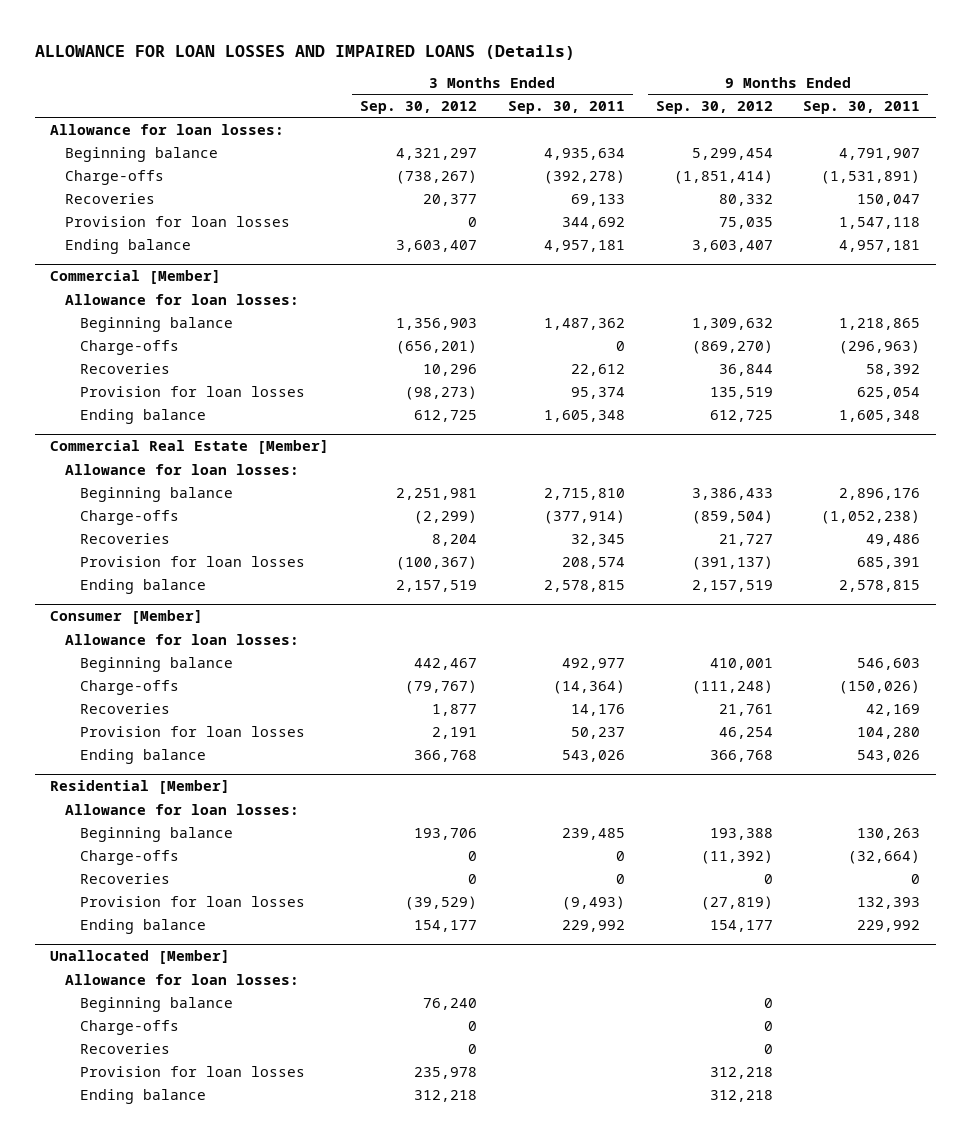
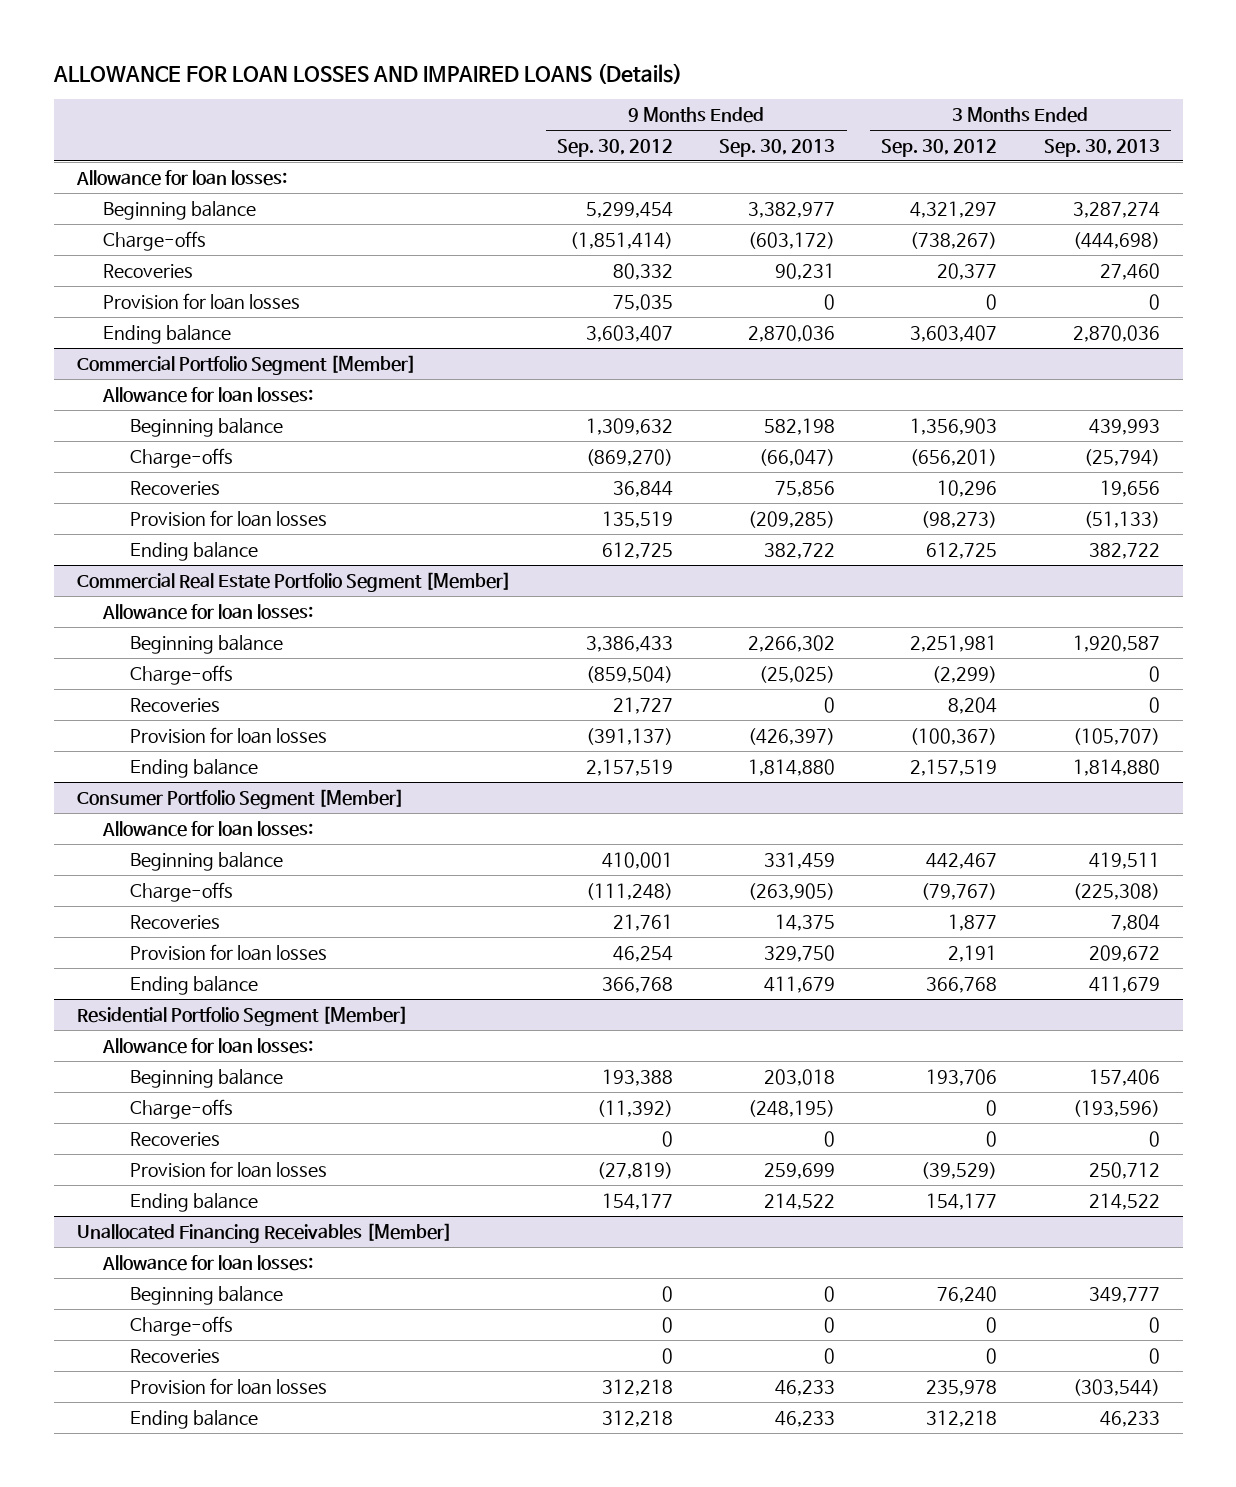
- | 3 Months Ended Sep. 30, 2012 | 3 Months Ended Sep. 30, 2011 | 9 Months Ended Sep. 30, 2012 | 9 Months Ended Sep. 30, 2011
+ | 9 Months Ended Sep. 30, 2012 | 9 Months Ended Sep. 30, 2013 | 3 Months Ended Sep. 30, 2012 | 3 Months Ended Sep. 30, 2013
- Commercial [Member]
+ Commercial Portfolio Segment [Member]
- Commercial Real Estate [Member]
+ Commercial Real Estate Portfolio Segment [Member]
- Consumer [Member]
+ Consumer Portfolio Segment [Member]
- Residential [Member]
+ Residential Portfolio Segment [Member]
- Unallocated [Member]
+ Unallocated Financing Receivables [Member]

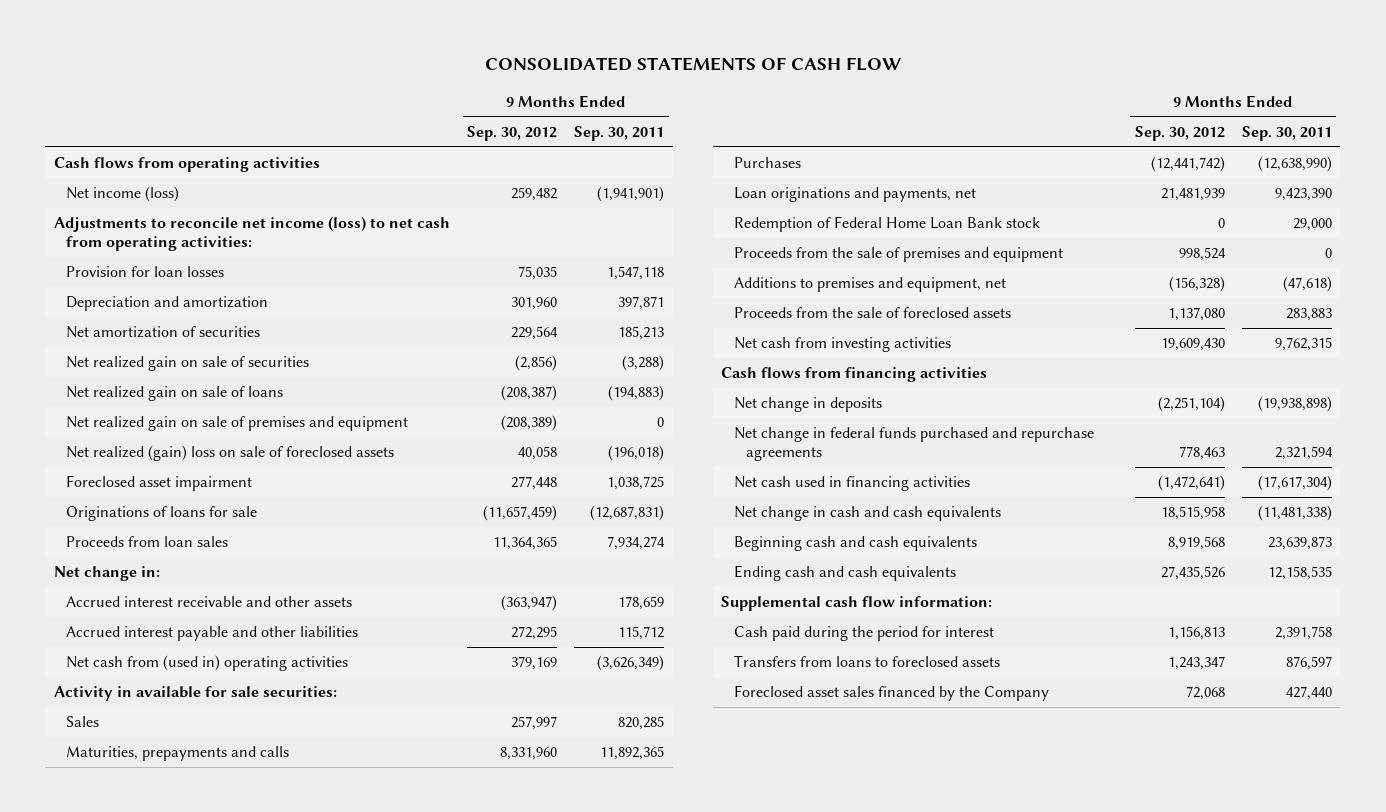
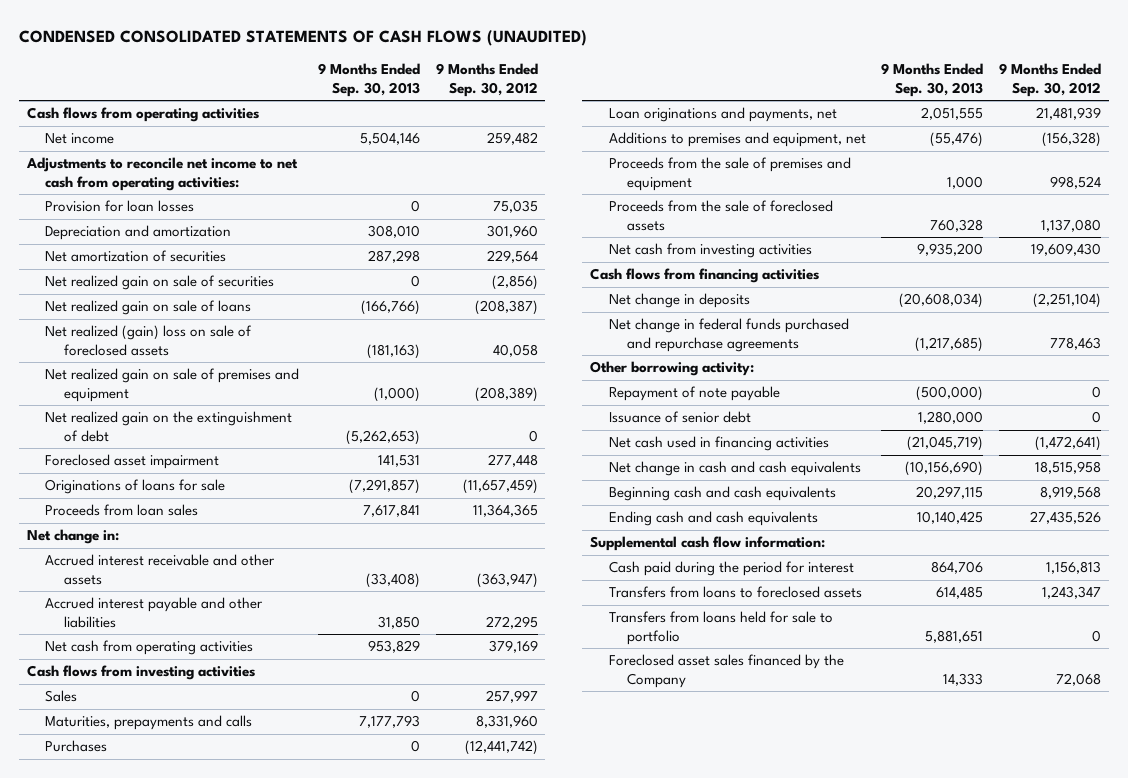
- CONSOLIDATED STATEMENTS OF CASH FLOW
+ CONDENSED CONSOLIDATED STATEMENTS OF CASH FLOWS (UNAUDITED)
- | 9 Months Ended Sep. 30, 2012 | 9 Months Ended Sep. 30, 2011
+ | 9 Months Ended Sep. 30, 2013 | 9 Months Ended Sep. 30, 2012
- Net income (loss) | 259,482 | (1,941,901)
- Adjustments to reconcile net income (loss) to net cash from operating activities:
+ Net income | 5,504,146 | 259,482
+ Adjustments to reconcile net income to net cash from operating activities:
moved down: Net realized gain on sale of premises and equipment | (1,000) | (208,389)
+ Net realized gain on the extinguishment of debt | (5,262,653) | 0
- Net cash from (used in) operating activities | 379,169 | (3,626,349)
- Activity in available for sale securities:
+ Net cash from operating activities | 953,829 | 379,169
+ Cash flows from investing activities
- Redemption of Federal Home Loan Bank stock | 0 | 29,000
moved down: Proceeds from the sale of premises and equipment | 1,000 | 998,524
+ Other borrowing activity:
+ Repayment of note payable | (500,000) | 0
+ Issuance of senior debt | 1,280,000 | 0
+ Transfers from loans held for sale to portfolio | 5,881,651 | 0

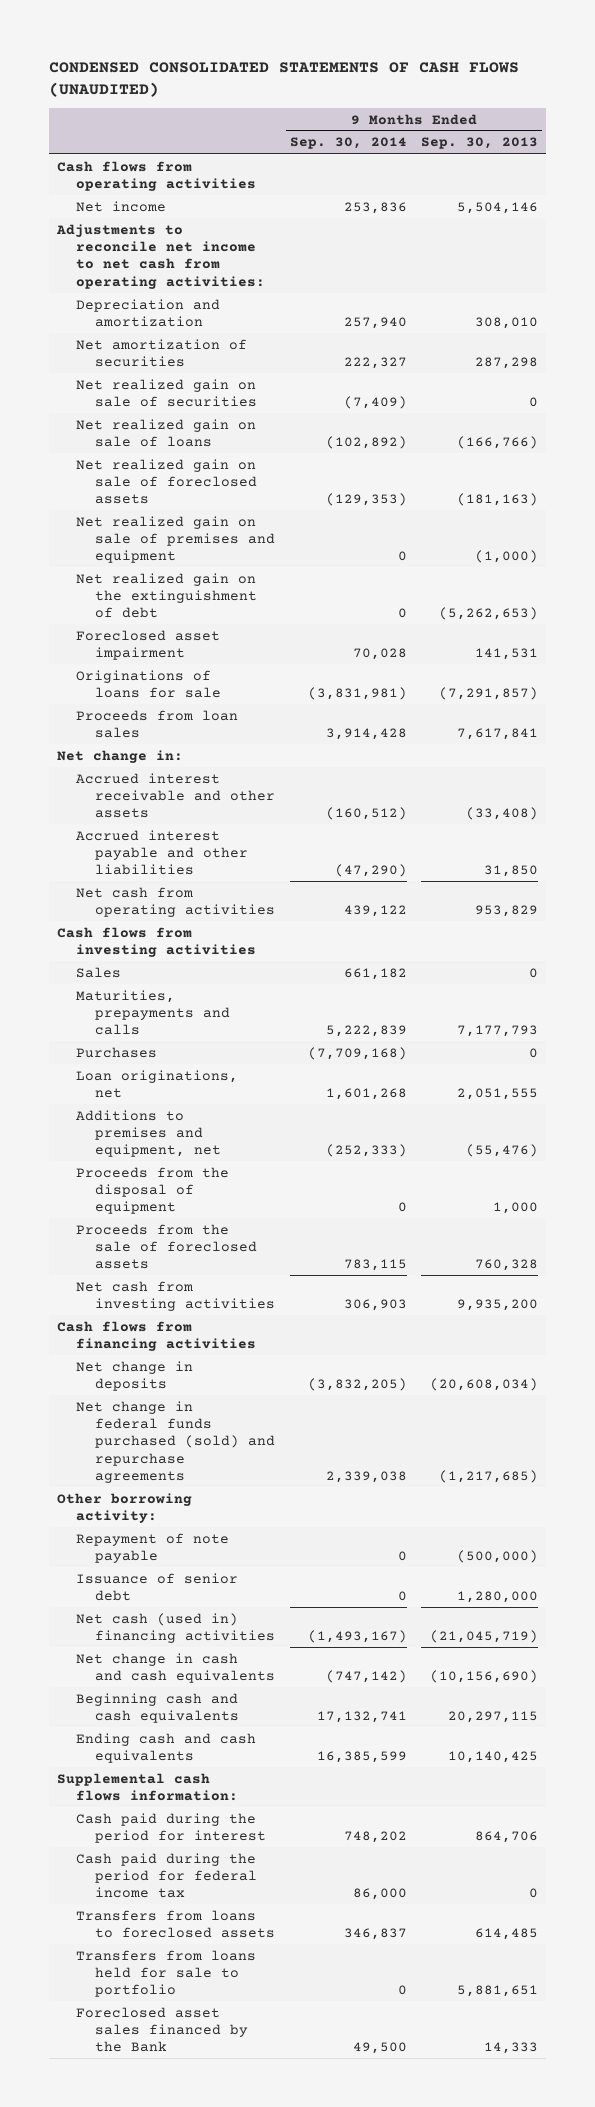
- | 9 Months Ended Sep. 30, 2013 | 9 Months Ended Sep. 30, 2012
+ | 9 Months Ended Sep. 30, 2014 | 9 Months Ended Sep. 30, 2013
- Provision for loan losses | 0 | 75,035
- Net realized (gain) loss on sale of foreclosed assets | (181,163) | 40,058
+ Net realized gain on sale of foreclosed assets | (129,353) | (181,163)
- Loan originations and payments, net | 2,051,555 | 21,481,939
+ Loan originations, net | 1,601,268 | 2,051,555
- Proceeds from the sale of premises and equipment | 1,000 | 998,524
+ Proceeds from the disposal of equipment | 0 | 1,000
- Net change in federal funds purchased and repurchase agreements | (1,217,685) | 778,463
+ Net change in federal funds purchased (sold) and repurchase agreements | 2,339,038 | (1,217,685)
- Net cash used in financing activities | (21,045,719) | (1,472,641)
+ Net cash (used in) financing activities | (1,493,167) | (21,045,719)
- Supplemental cash flow information:
+ Supplemental cash flows information:
+ Cash paid during the period for federal income tax | 86,000 | 0
- Foreclosed asset sales financed by the Company | 14,333 | 72,068
+ Foreclosed asset sales financed by the Bank | 49,500 | 14,333

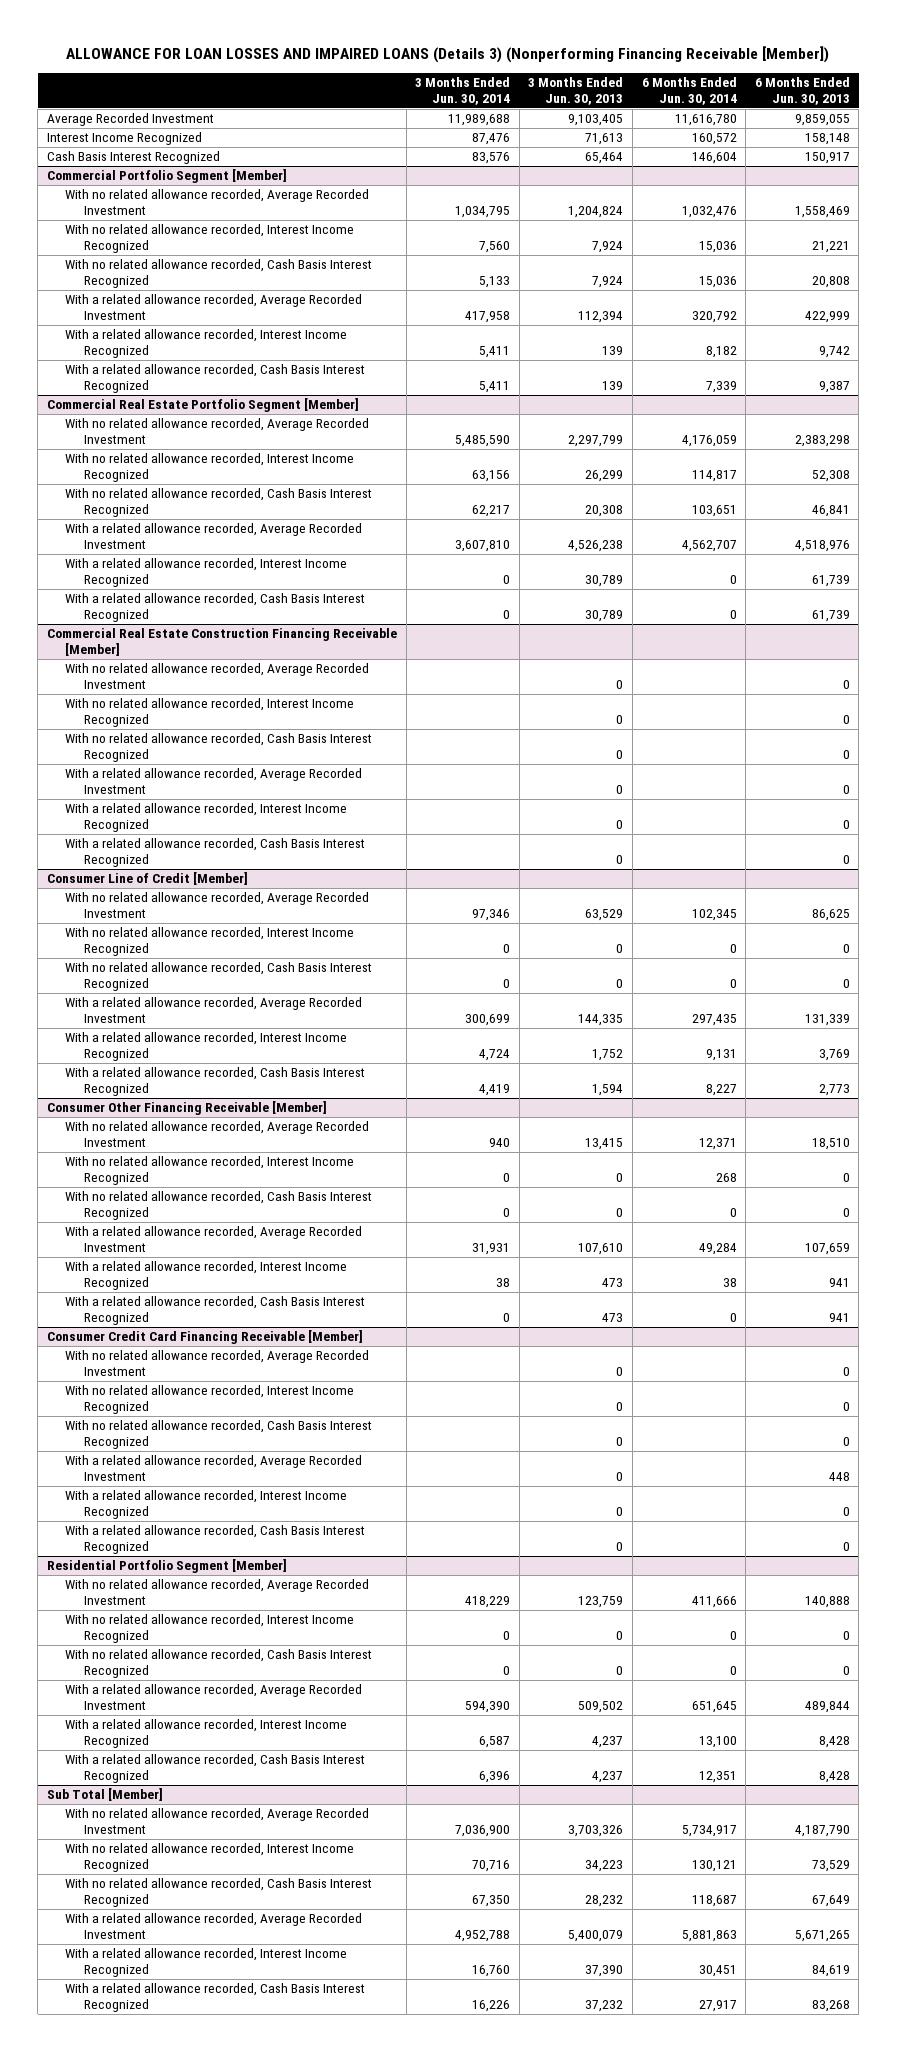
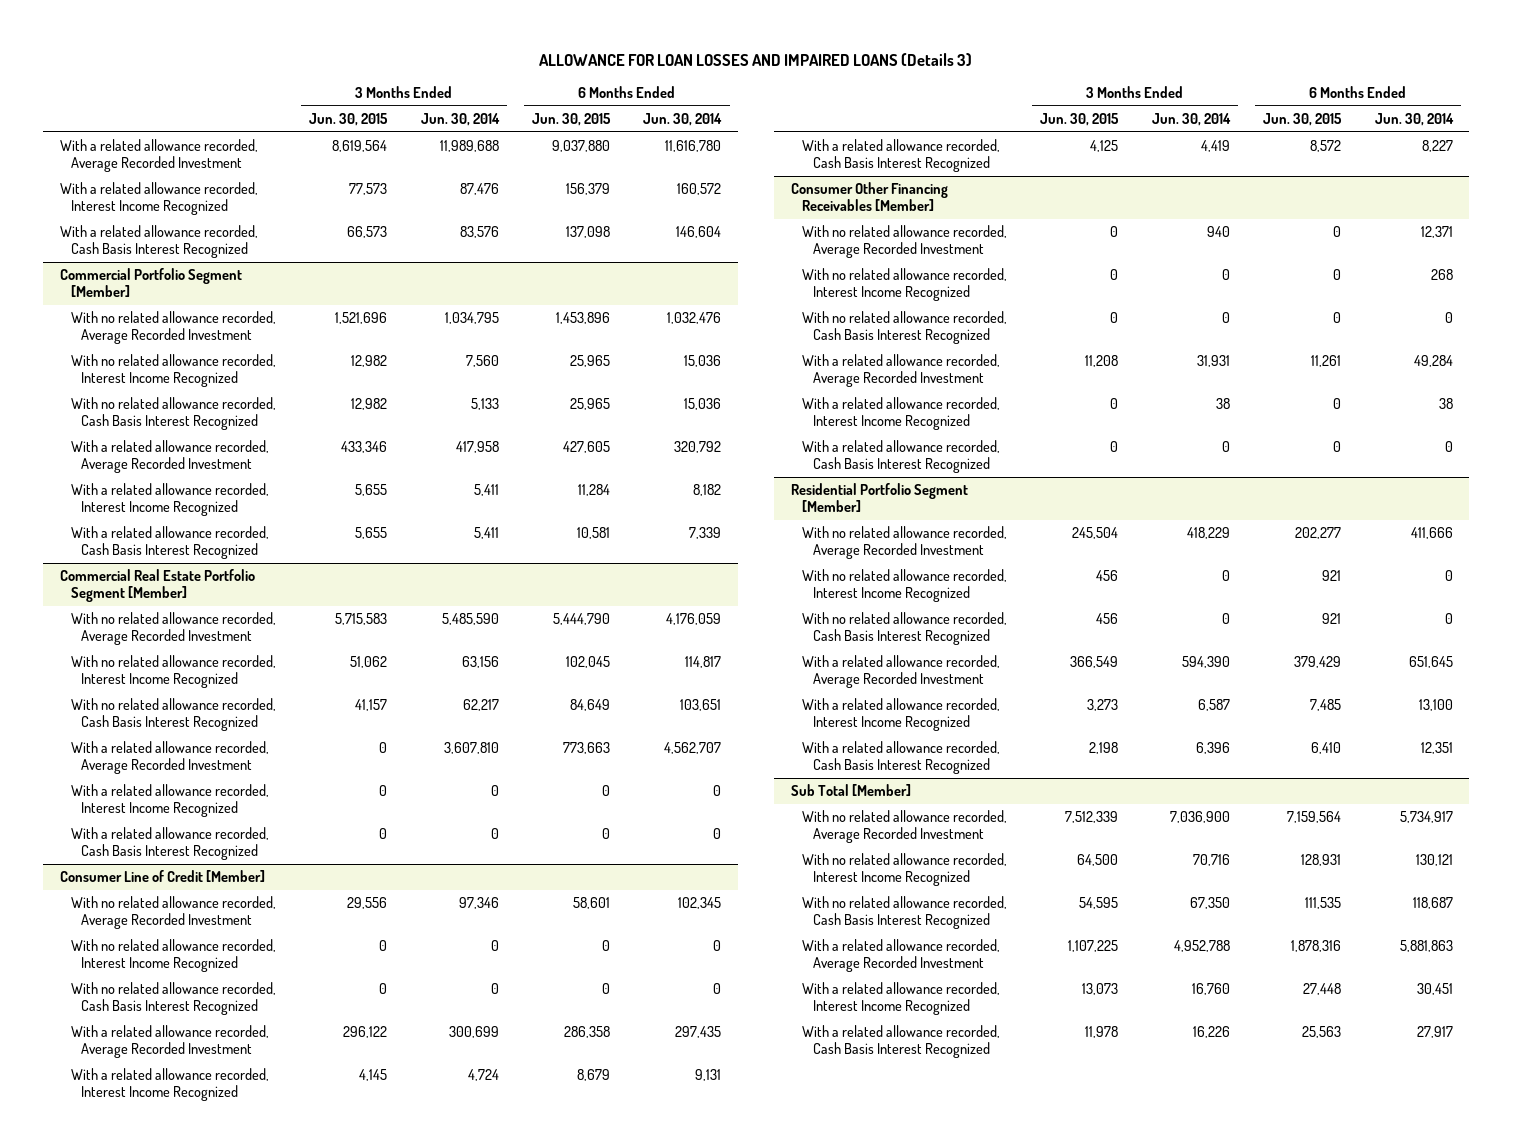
- ALLOWANCE FOR LOAN LOSSES AND IMPAIRED LOANS (Details 3) (Nonperforming Financing Receivable [Member])
+ ALLOWANCE FOR LOAN LOSSES AND IMPAIRED LOANS (Details 3)
- | 3 Months Ended Jun. 30, 2014 | 3 Months Ended Jun. 30, 2013 | 6 Months Ended Jun. 30, 2014 | 6 Months Ended Jun. 30, 2013
+ | 3 Months Ended Jun. 30, 2015 | 3 Months Ended Jun. 30, 2014 | 6 Months Ended Jun. 30, 2015 | 6 Months Ended Jun. 30, 2014
- Average Recorded Investment | 11,989,688 | 9,103,405 | 11,616,780 | 9,859,055
- Interest Income Recognized | 87,476 | 71,613 | 160,572 | 158,148
- Cash Basis Interest Recognized | 83,576 | 65,464 | 146,604 | 150,917
+ With a related allowance recorded, Average Recorded Investment | 8,619,564 | 11,989,688 | 9,037,880 | 11,616,780
+ With a related allowance recorded, Interest Income Recognized | 77,573 | 87,476 | 156,379 | 160,572
+ With a related allowance recorded, Cash Basis Interest Recognized | 66,573 | 83,576 | 137,098 | 146,604
- Commercial Real Estate Construction Financing Receivable [Member]
- With no related allowance recorded, Average Recorded Investment | | 0 | | 0
- With no related allowance recorded, Interest Income Recognized | | 0 | | 0
- With no related allowance recorded, Cash Basis Interest Recognized | | 0 | | 0
- With a related allowance recorded, Average Recorded Investment | | 0 | | 0
- With a related allowance recorded, Interest Income Recognized | | 0 | | 0
- With a related allowance recorded, Cash Basis Interest Recognized | | 0 | | 0
- Consumer Other Financing Receivable [Member]
+ Consumer Other Financing Receivables [Member]
- Consumer Credit Card Financing Receivable [Member]
- With no related allowance recorded, Average Recorded Investment | | 0 | | 0
- With no related allowance recorded, Interest Income Recognized | | 0 | | 0
- With no related allowance recorded, Cash Basis Interest Recognized | | 0 | | 0
- With a related allowance recorded, Average Recorded Investment | | 0 | | 448
- With a related allowance recorded, Interest Income Recognized | | 0 | | 0
- With a related allowance recorded, Cash Basis Interest Recognized | | 0 | | 0

